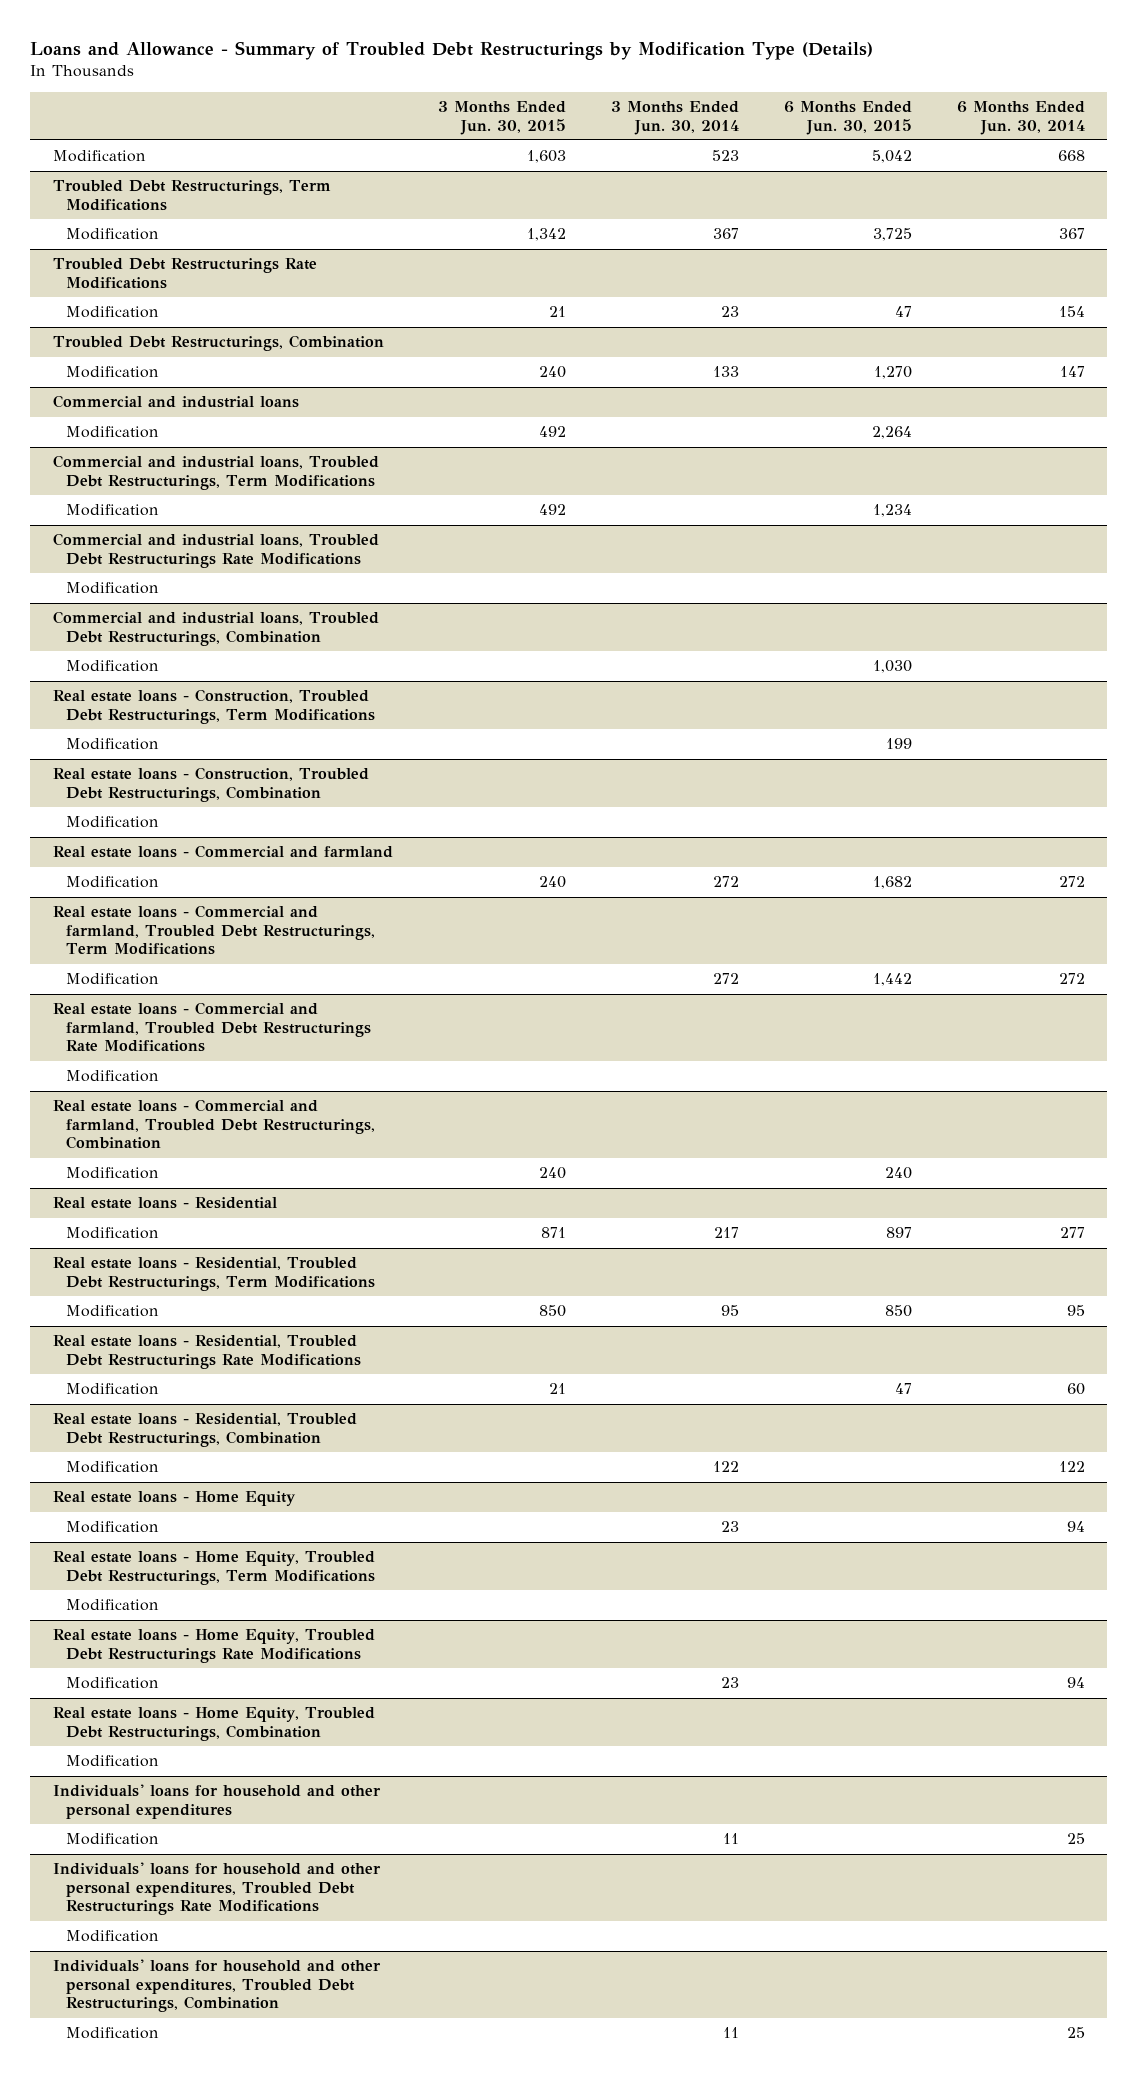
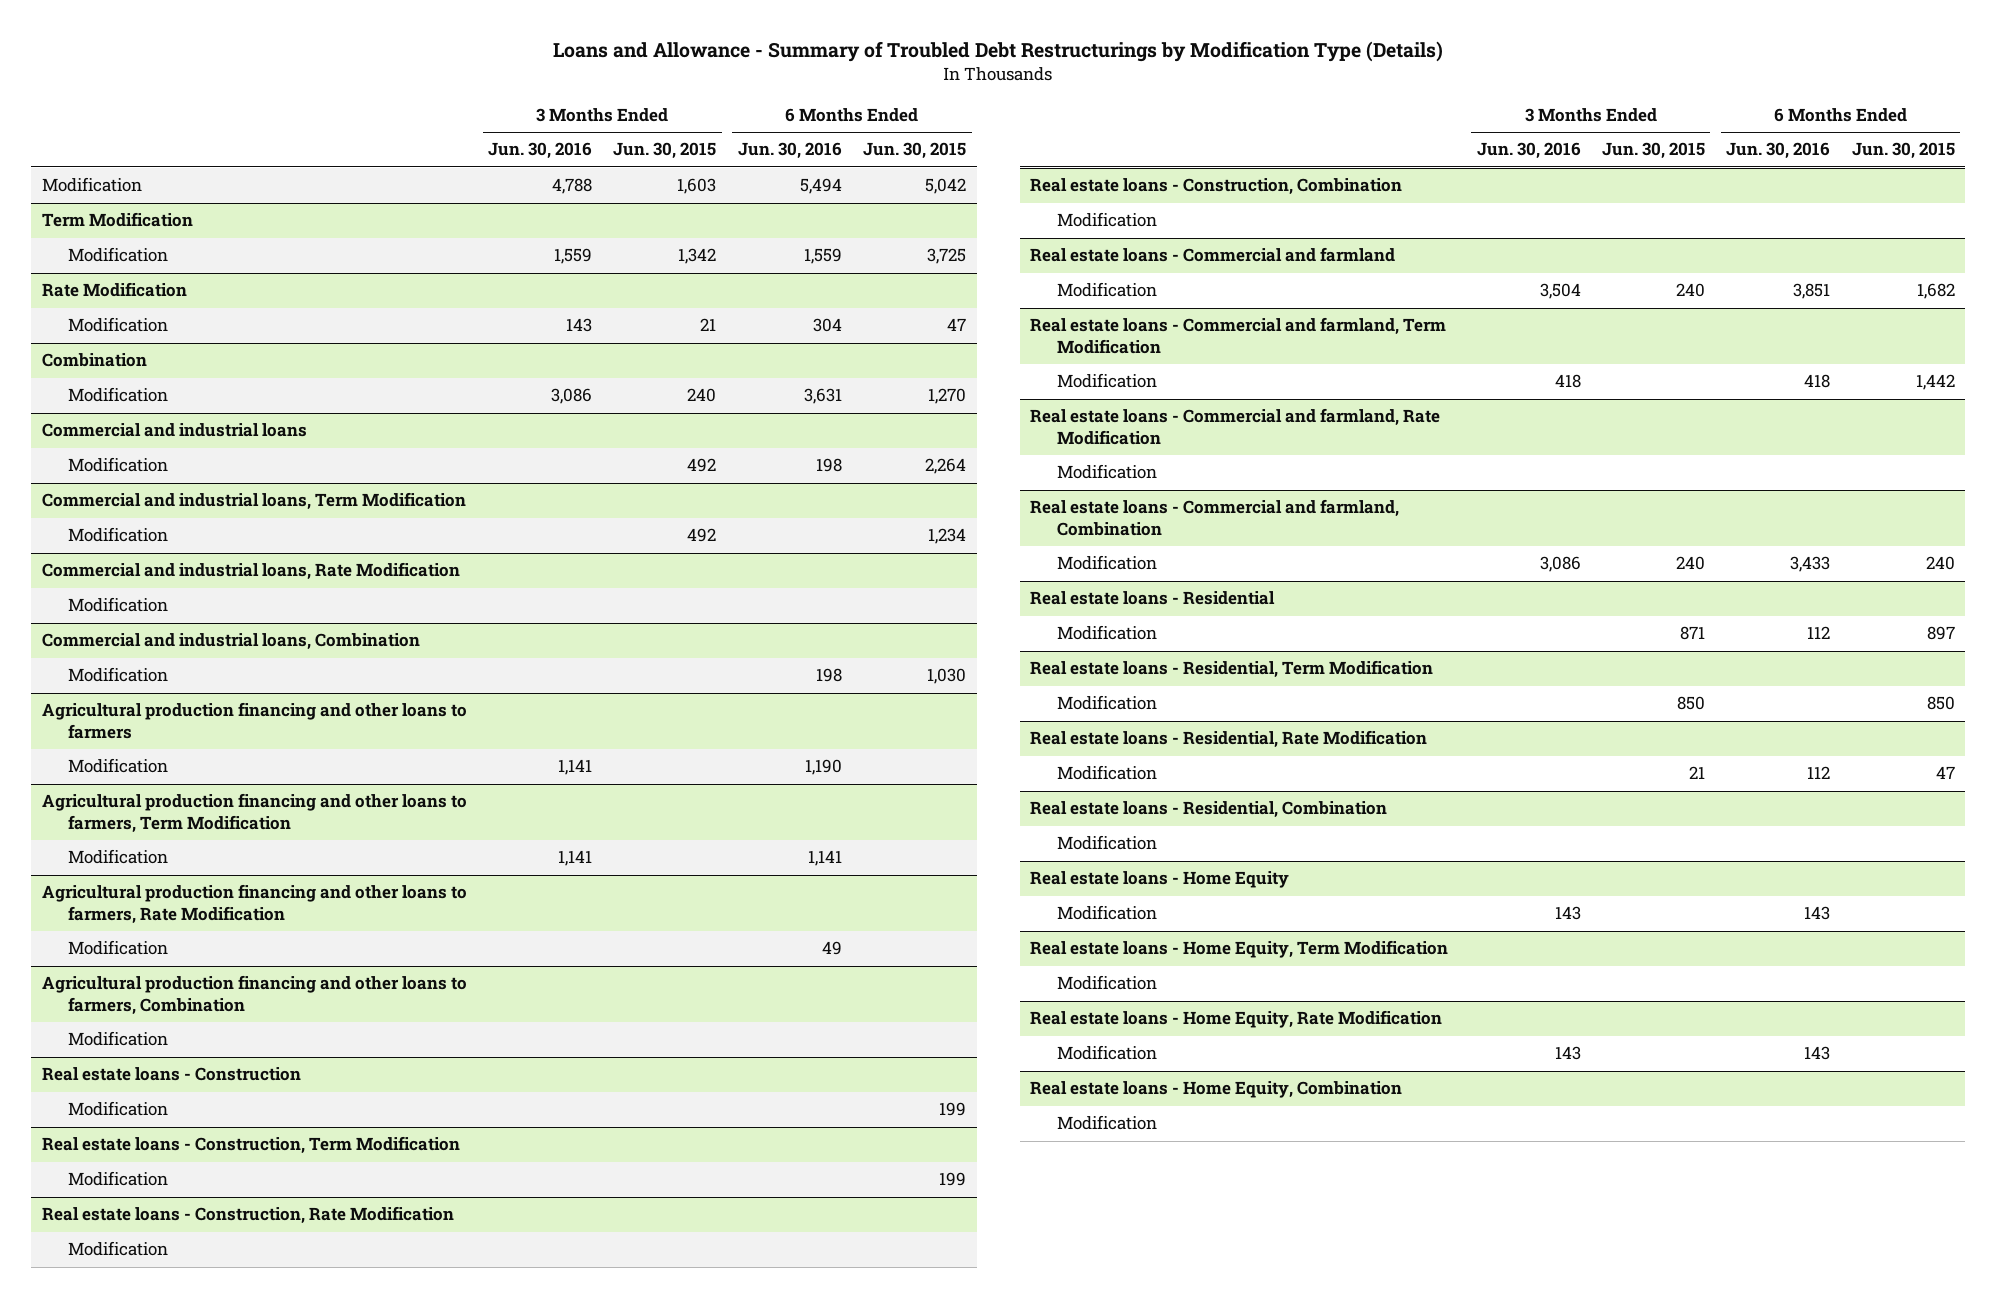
- | 3 Months Ended Jun. 30, 2015 | 3 Months Ended Jun. 30, 2014 | 6 Months Ended Jun. 30, 2015 | 6 Months Ended Jun. 30, 2014
+ | 3 Months Ended Jun. 30, 2016 | 3 Months Ended Jun. 30, 2015 | 6 Months Ended Jun. 30, 2016 | 6 Months Ended Jun. 30, 2015
- Troubled Debt Restructurings, Term Modifications
+ Term Modification
- Troubled Debt Restructurings Rate Modifications
+ Rate Modification
- Troubled Debt Restructurings, Combination
+ Combination
- Commercial and industrial loans, Troubled Debt Restructurings, Term Modifications
+ Commercial and industrial loans, Term Modification
- Commercial and industrial loans, Troubled Debt Restructurings Rate Modifications
+ Commercial and industrial loans, Rate Modification
- Commercial and industrial loans, Troubled Debt Restructurings, Combination
+ Commercial and industrial loans, Combination
- Real estate loans - Construction, Troubled Debt Restructurings, Term Modifications
+ Agricultural production financing and other loans to farmers
+ Modification | 1,141 | | 1,190 |
+ Agricultural production financing and other loans to farmers, Term Modification
+ Modification | 1,141 | | 1,141 |
+ Agricultural production financing and other loans to farmers, Rate Modification
+ Modification | | | 49 |
+ Agricultural production financing and other loans to farmers, Combination
+ Modification
+ Real estate loans - Construction
- Real estate loans - Construction, Troubled Debt Restructurings, Combination
+ Real estate loans - Construction, Term Modification
+ Modification | | | | 199
+ Real estate loans - Construction, Rate Modification
+ Real estate loans - Construction, Combination
+ Modification
- Real estate loans - Commercial and farmland, Troubled Debt Restructurings, Term Modifications
+ Real estate loans - Commercial and farmland, Term Modification
- Real estate loans - Commercial and farmland, Troubled Debt Restructurings Rate Modifications
+ Real estate loans - Commercial and farmland, Rate Modification
- Real estate loans - Commercial and farmland, Troubled Debt Restructurings, Combination
+ Real estate loans - Commercial and farmland, Combination
- Real estate loans - Residential, Troubled Debt Restructurings, Term Modifications
+ Real estate loans - Residential, Term Modification
- Real estate loans - Residential, Troubled Debt Restructurings Rate Modifications
+ Real estate loans - Residential, Rate Modification
- Real estate loans - Residential, Troubled Debt Restructurings, Combination
+ Real estate loans - Residential, Combination
- Real estate loans - Home Equity, Troubled Debt Restructurings, Term Modifications
- Modification
- Real estate loans - Home Equity, Troubled Debt Restructurings Rate Modifications
- Modification | | 23 | | 94
- Real estate loans - Home Equity, Troubled Debt Restructurings, Combination
- Modification
- Individuals' loans for household and other personal expenditures
+ Real estate loans - Home Equity, Term Modification
- Individuals' loans for household and other personal expenditures, Troubled Debt Restructurings Rate Modifications
+ Real estate loans - Home Equity, Rate Modification
- Individuals' loans for household and other personal expenditures, Troubled Debt Restructurings, Combination
+ Real estate loans - Home Equity, Combination

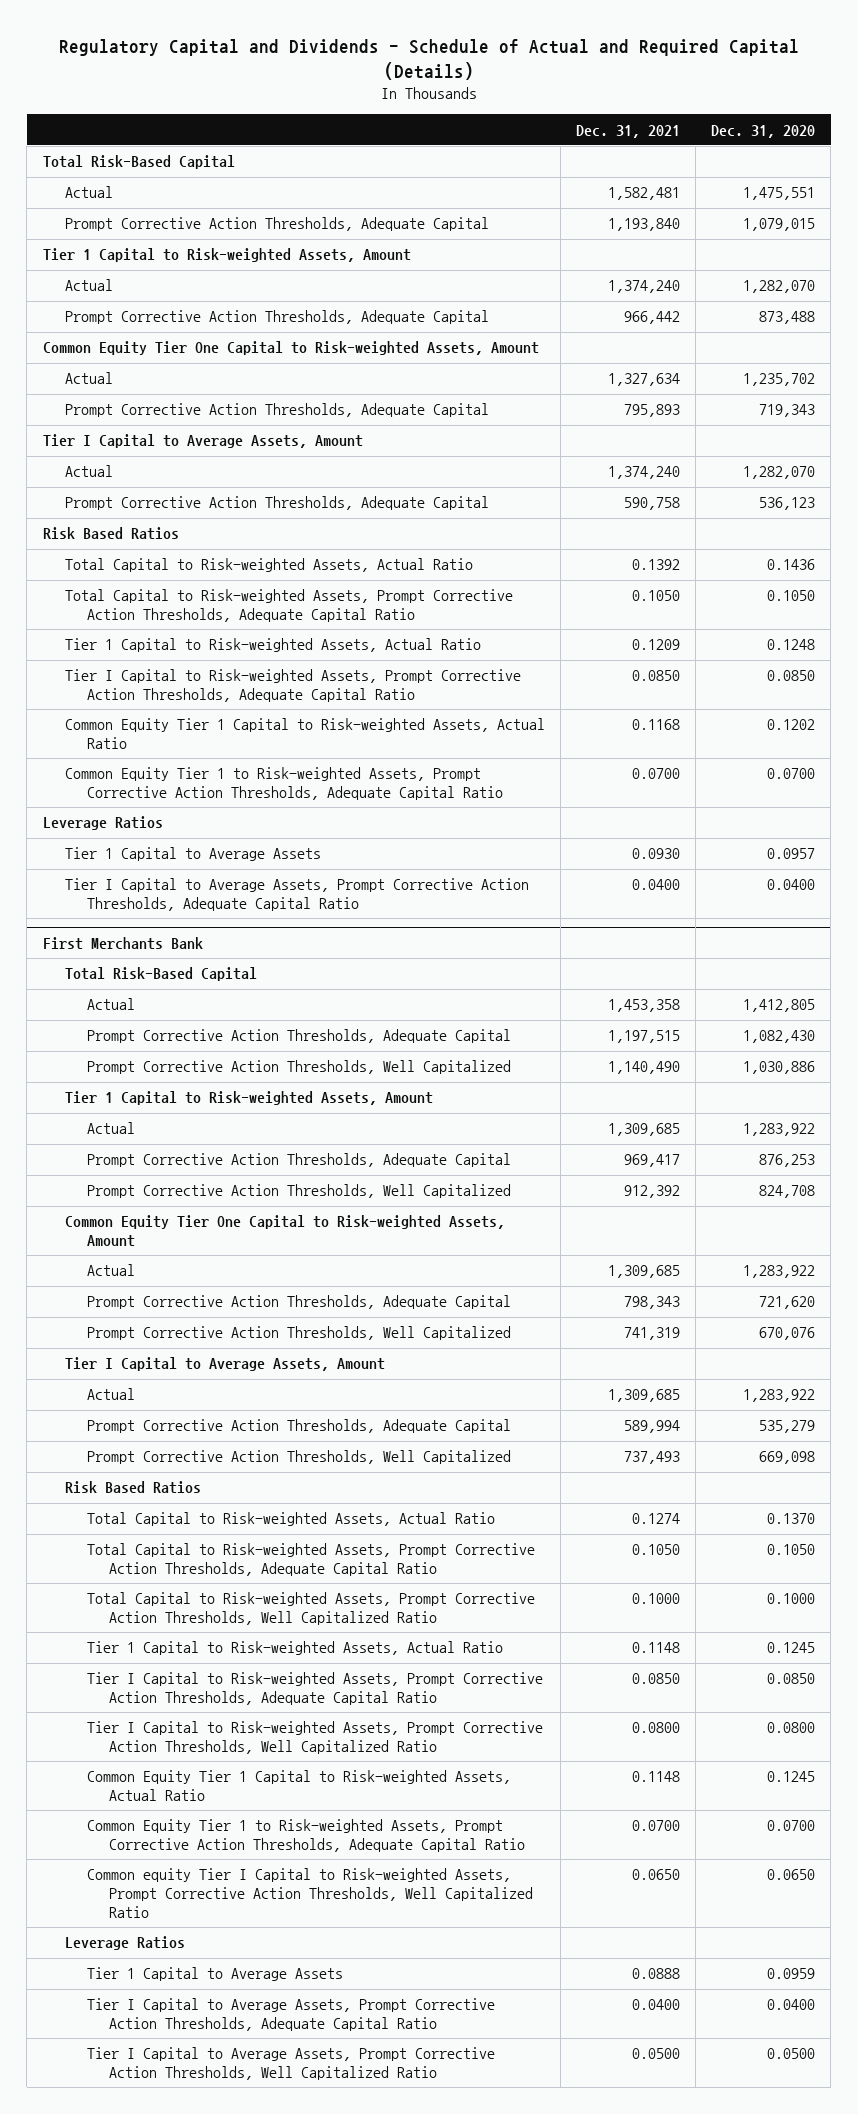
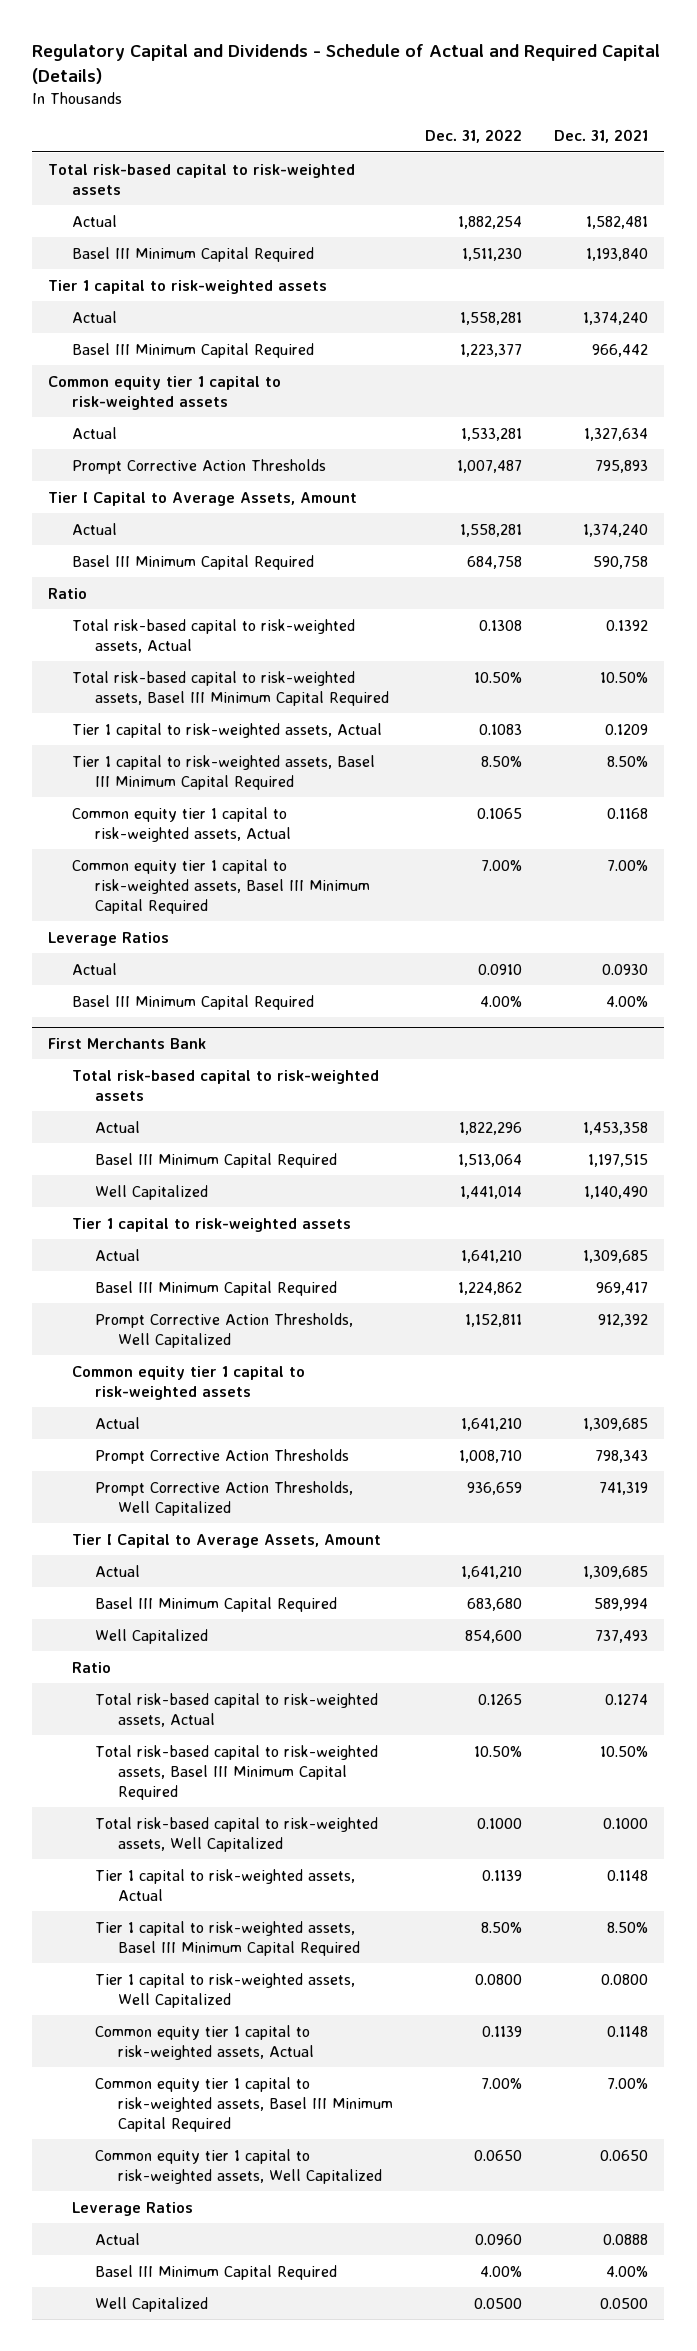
- | Dec. 31, 2021 | Dec. 31, 2020
+ | Dec. 31, 2022 | Dec. 31, 2021
- Total Risk-Based Capital
+ Total risk-based capital to risk-weighted assets
- Prompt Corrective Action Thresholds, Adequate Capital | 1,193,840 | 1,079,015
- Tier 1 Capital to Risk-weighted Assets, Amount
+ Basel III Minimum Capital Required | 1,511,230 | 1,193,840
+ Tier 1 capital to risk-weighted assets
- Prompt Corrective Action Thresholds, Adequate Capital | 966,442 | 873,488
- Common Equity Tier One Capital to Risk-weighted Assets, Amount
+ Basel III Minimum Capital Required | 1,223,377 | 966,442
+ Common equity tier 1 capital to risk-weighted assets
- Prompt Corrective Action Thresholds, Adequate Capital | 795,893 | 719,343
+ Prompt Corrective Action Thresholds | 1,007,487 | 795,893
- Prompt Corrective Action Thresholds, Adequate Capital | 590,758 | 536,123
- Risk Based Ratios
- Total Capital to Risk-weighted Assets, Actual Ratio | 0.1392 | 0.1436
- Total Capital to Risk-weighted Assets, Prompt Corrective Action Thresholds, Adequate Capital Ratio | 0.1050 | 0.1050
- Tier 1 Capital to Risk-weighted Assets, Actual Ratio | 0.1209 | 0.1248
- Tier I Capital to Risk-weighted Assets, Prompt Corrective Action Thresholds, Adequate Capital Ratio | 0.0850 | 0.0850
- Common Equity Tier 1 Capital to Risk-weighted Assets, Actual Ratio | 0.1168 | 0.1202
- Common Equity Tier 1 to Risk-weighted Assets, Prompt Corrective Action Thresholds, Adequate Capital Ratio | 0.0700 | 0.0700
+ Basel III Minimum Capital Required | 684,758 | 590,758
+ Ratio
+ Total risk-based capital to risk-weighted assets, Actual | 0.1308 | 0.1392
+ Total risk-based capital to risk-weighted assets, Basel III Minimum Capital Required | 10.50% | 10.50%
+ Tier 1 capital to risk-weighted assets, Actual | 0.1083 | 0.1209
+ Tier 1 capital to risk-weighted assets, Basel III Minimum Capital Required | 8.50% | 8.50%
+ Common equity tier 1 capital to risk-weighted assets, Actual | 0.1065 | 0.1168
+ Common equity tier 1 capital to risk-weighted assets, Basel III Minimum Capital Required | 7.00% | 7.00%
- Tier 1 Capital to Average Assets | 0.0930 | 0.0957
- Tier I Capital to Average Assets, Prompt Corrective Action Thresholds, Adequate Capital Ratio | 0.0400 | 0.0400
+ Actual | 0.0910 | 0.0930
+ Basel III Minimum Capital Required | 4.00% | 4.00%
@ First Merchants Bank
- Total Risk-Based Capital
+ Total risk-based capital to risk-weighted assets
- Prompt Corrective Action Thresholds, Adequate Capital | 1,197,515 | 1,082,430
- Prompt Corrective Action Thresholds, Well Capitalized | 1,140,490 | 1,030,886
- Tier 1 Capital to Risk-weighted Assets, Amount
+ Basel III Minimum Capital Required | 1,513,064 | 1,197,515
+ Well Capitalized | 1,441,014 | 1,140,490
+ Tier 1 capital to risk-weighted assets
- Prompt Corrective Action Thresholds, Adequate Capital | 969,417 | 876,253
+ Basel III Minimum Capital Required | 1,224,862 | 969,417
- Common Equity Tier One Capital to Risk-weighted Assets, Amount
+ Common equity tier 1 capital to risk-weighted assets
- Prompt Corrective Action Thresholds, Adequate Capital | 798,343 | 721,620
+ Prompt Corrective Action Thresholds | 1,008,710 | 798,343
- Prompt Corrective Action Thresholds, Adequate Capital | 589,994 | 535,279
- Prompt Corrective Action Thresholds, Well Capitalized | 737,493 | 669,098
- Risk Based Ratios
- Total Capital to Risk-weighted Assets, Actual Ratio | 0.1274 | 0.1370
- Total Capital to Risk-weighted Assets, Prompt Corrective Action Thresholds, Adequate Capital Ratio | 0.1050 | 0.1050
- Total Capital to Risk-weighted Assets, Prompt Corrective Action Thresholds, Well Capitalized Ratio | 0.1000 | 0.1000
- Tier 1 Capital to Risk-weighted Assets, Actual Ratio | 0.1148 | 0.1245
- Tier I Capital to Risk-weighted Assets, Prompt Corrective Action Thresholds, Adequate Capital Ratio | 0.0850 | 0.0850
- Tier I Capital to Risk-weighted Assets, Prompt Corrective Action Thresholds, Well Capitalized Ratio | 0.0800 | 0.0800
- Common Equity Tier 1 Capital to Risk-weighted Assets, Actual Ratio | 0.1148 | 0.1245
- Common Equity Tier 1 to Risk-weighted Assets, Prompt Corrective Action Thresholds, Adequate Capital Ratio | 0.0700 | 0.0700
- Common equity Tier I Capital to Risk-weighted Assets, Prompt Corrective Action Thresholds, Well Capitalized Ratio | 0.0650 | 0.0650
+ Basel III Minimum Capital Required | 683,680 | 589,994
+ Well Capitalized | 854,600 | 737,493
+ Ratio
+ Total risk-based capital to risk-weighted assets, Actual | 0.1265 | 0.1274
+ Total risk-based capital to risk-weighted assets, Basel III Minimum Capital Required | 10.50% | 10.50%
+ Total risk-based capital to risk-weighted assets, Well Capitalized | 0.1000 | 0.1000
+ Tier 1 capital to risk-weighted assets, Actual | 0.1139 | 0.1148
+ Tier 1 capital to risk-weighted assets, Basel III Minimum Capital Required | 8.50% | 8.50%
+ Tier 1 capital to risk-weighted assets, Well Capitalized | 0.0800 | 0.0800
+ Common equity tier 1 capital to risk-weighted assets, Actual | 0.1139 | 0.1148
+ Common equity tier 1 capital to risk-weighted assets, Basel III Minimum Capital Required | 7.00% | 7.00%
+ Common equity tier 1 capital to risk-weighted assets, Well Capitalized | 0.0650 | 0.0650
- Tier 1 Capital to Average Assets | 0.0888 | 0.0959
- Tier I Capital to Average Assets, Prompt Corrective Action Thresholds, Adequate Capital Ratio | 0.0400 | 0.0400
- Tier I Capital to Average Assets, Prompt Corrective Action Thresholds, Well Capitalized Ratio | 0.0500 | 0.0500
+ Actual | 0.0960 | 0.0888
+ Basel III Minimum Capital Required | 4.00% | 4.00%
+ Well Capitalized | 0.0500 | 0.0500

